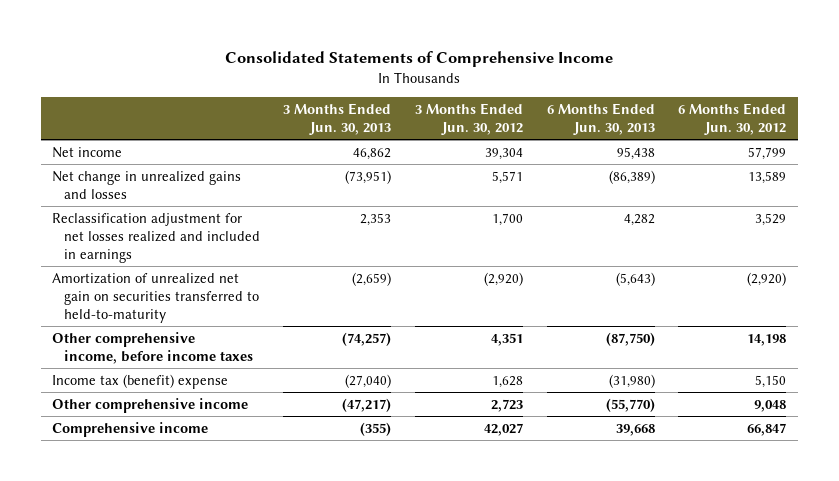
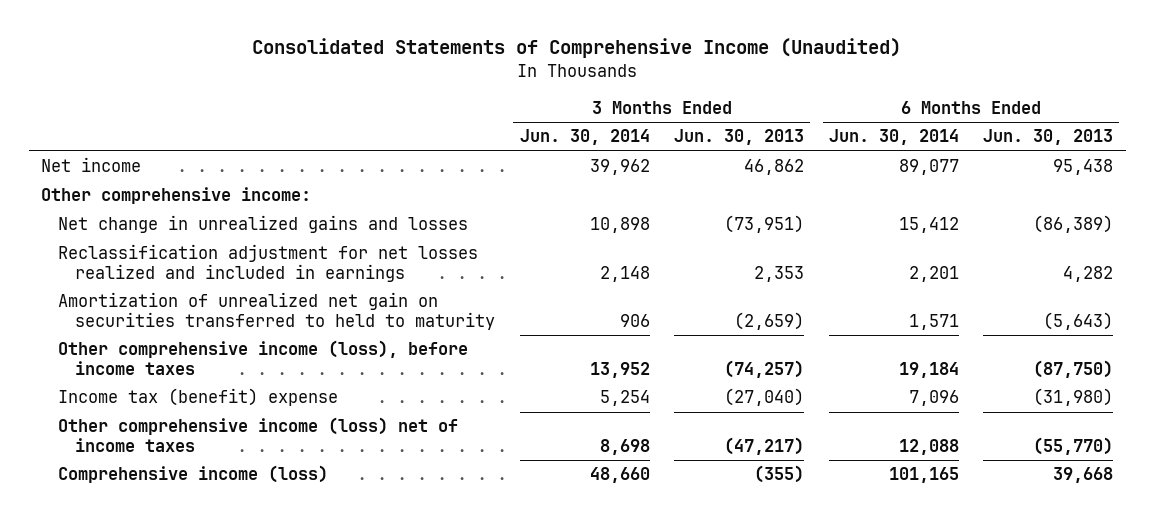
- Consolidated Statements of Comprehensive Income
+ Consolidated Statements of Comprehensive Income (Unaudited)
- | 3 Months Ended Jun. 30, 2013 | 3 Months Ended Jun. 30, 2012 | 6 Months Ended Jun. 30, 2013 | 6 Months Ended Jun. 30, 2012
+ | 3 Months Ended Jun. 30, 2014 | 3 Months Ended Jun. 30, 2013 | 6 Months Ended Jun. 30, 2014 | 6 Months Ended Jun. 30, 2013
+ Other comprehensive income:
- Amortization of unrealized net gain on securities transferred to held-to-maturity | (2,659) | (2,920) | (5,643) | (2,920)
- Other comprehensive income, before income taxes | (74,257) | 4,351 | (87,750) | 14,198
+ Amortization of unrealized net gain on securities transferred to held to maturity | 906 | (2,659) | 1,571 | (5,643)
+ Other comprehensive income (loss), before income taxes | 13,952 | (74,257) | 19,184 | (87,750)
- Other comprehensive income | (47,217) | 2,723 | (55,770) | 9,048
- Comprehensive income | (355) | 42,027 | 39,668 | 66,847
+ Other comprehensive income (loss) net of income taxes | 8,698 | (47,217) | 12,088 | (55,770)
+ Comprehensive income (loss) | 48,660 | (355) | 101,165 | 39,668

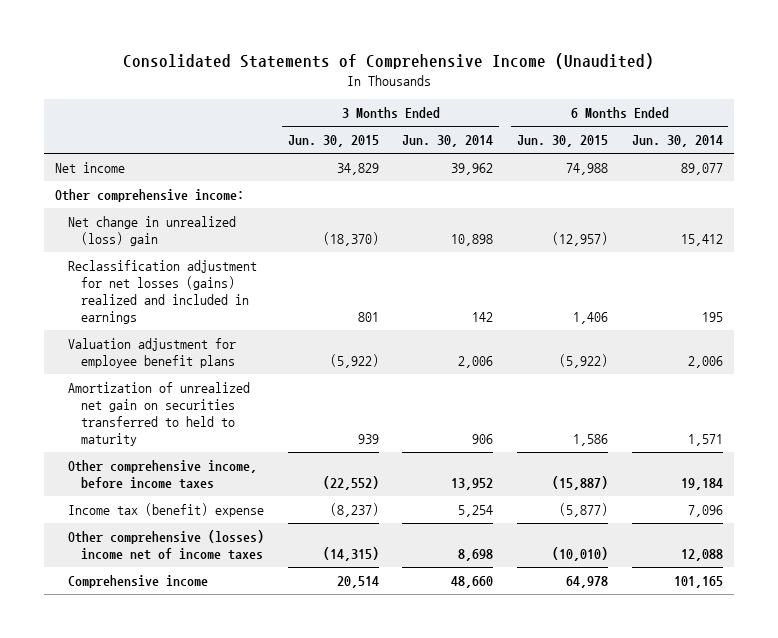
- | 3 Months Ended Jun. 30, 2014 | 3 Months Ended Jun. 30, 2013 | 6 Months Ended Jun. 30, 2014 | 6 Months Ended Jun. 30, 2013
+ | 3 Months Ended Jun. 30, 2015 | 3 Months Ended Jun. 30, 2014 | 6 Months Ended Jun. 30, 2015 | 6 Months Ended Jun. 30, 2014
- Net change in unrealized gains and losses | 10,898 | (73,951) | 15,412 | (86,389)
- Reclassification adjustment for net losses realized and included in earnings | 2,148 | 2,353 | 2,201 | 4,282
+ Net change in unrealized (loss) gain | (18,370) | 10,898 | (12,957) | 15,412
+ Reclassification adjustment for net losses (gains) realized and included in earnings | 801 | 142 | 1,406 | 195
+ Valuation adjustment for employee benefit plans | (5,922) | 2,006 | (5,922) | 2,006
- Other comprehensive income (loss), before income taxes | 13,952 | (74,257) | 19,184 | (87,750)
+ Other comprehensive income, before income taxes | (22,552) | 13,952 | (15,887) | 19,184
- Other comprehensive income (loss) net of income taxes | 8,698 | (47,217) | 12,088 | (55,770)
- Comprehensive income (loss) | 48,660 | (355) | 101,165 | 39,668
+ Other comprehensive (losses) income net of income taxes | (14,315) | 8,698 | (10,010) | 12,088
+ Comprehensive income | 20,514 | 48,660 | 64,978 | 101,165

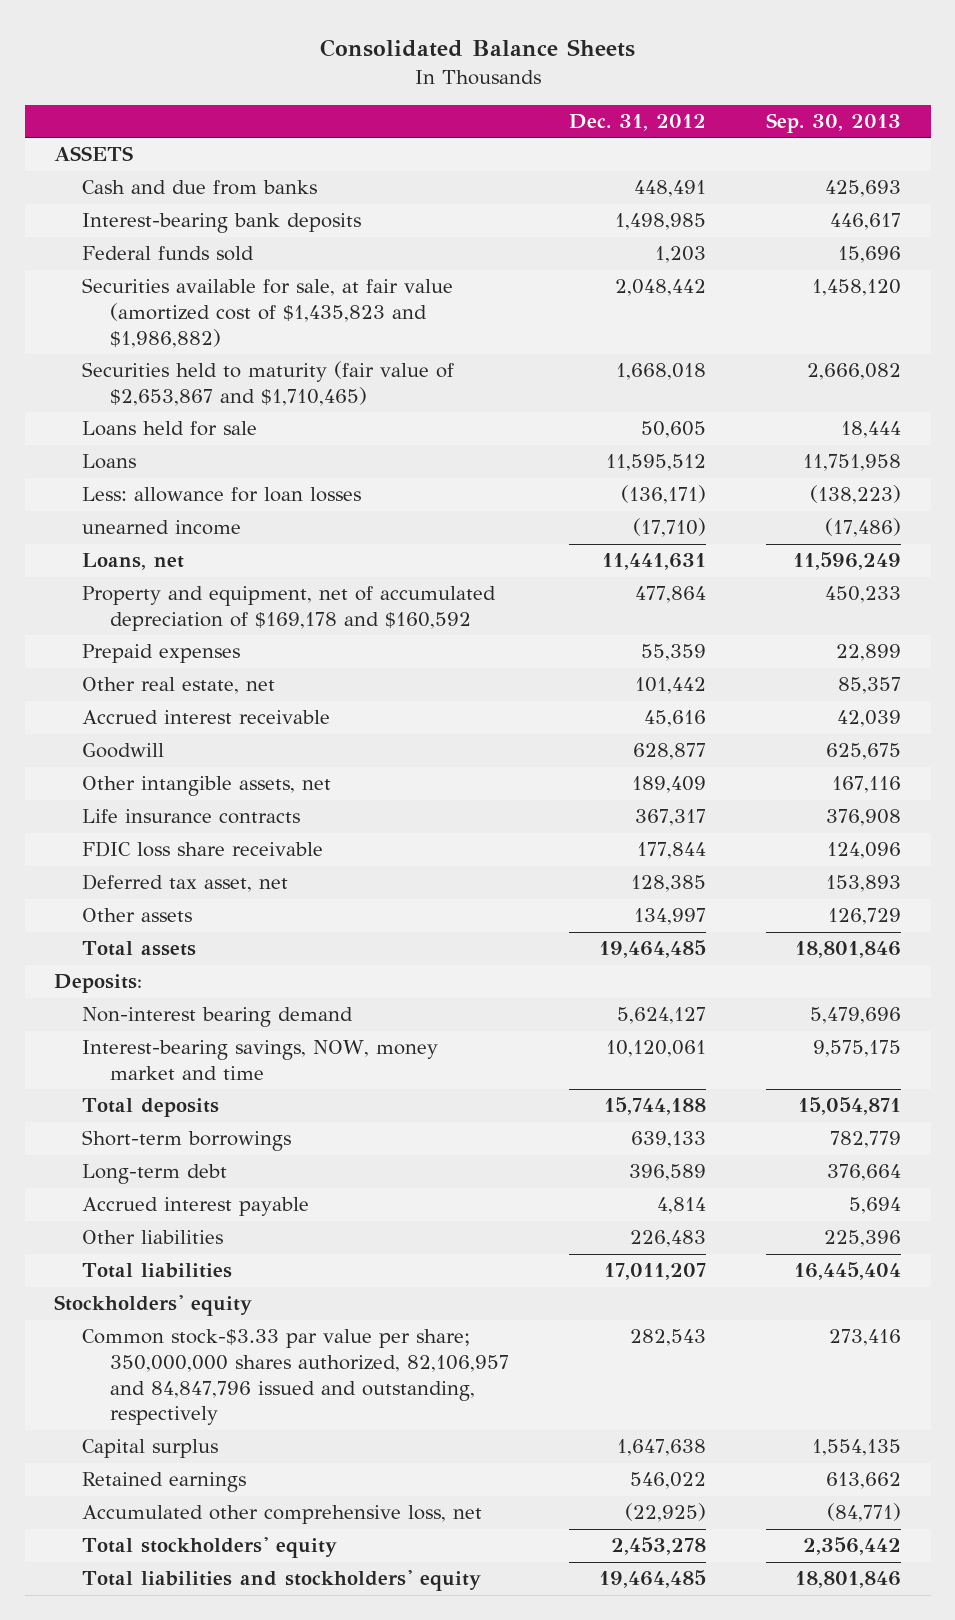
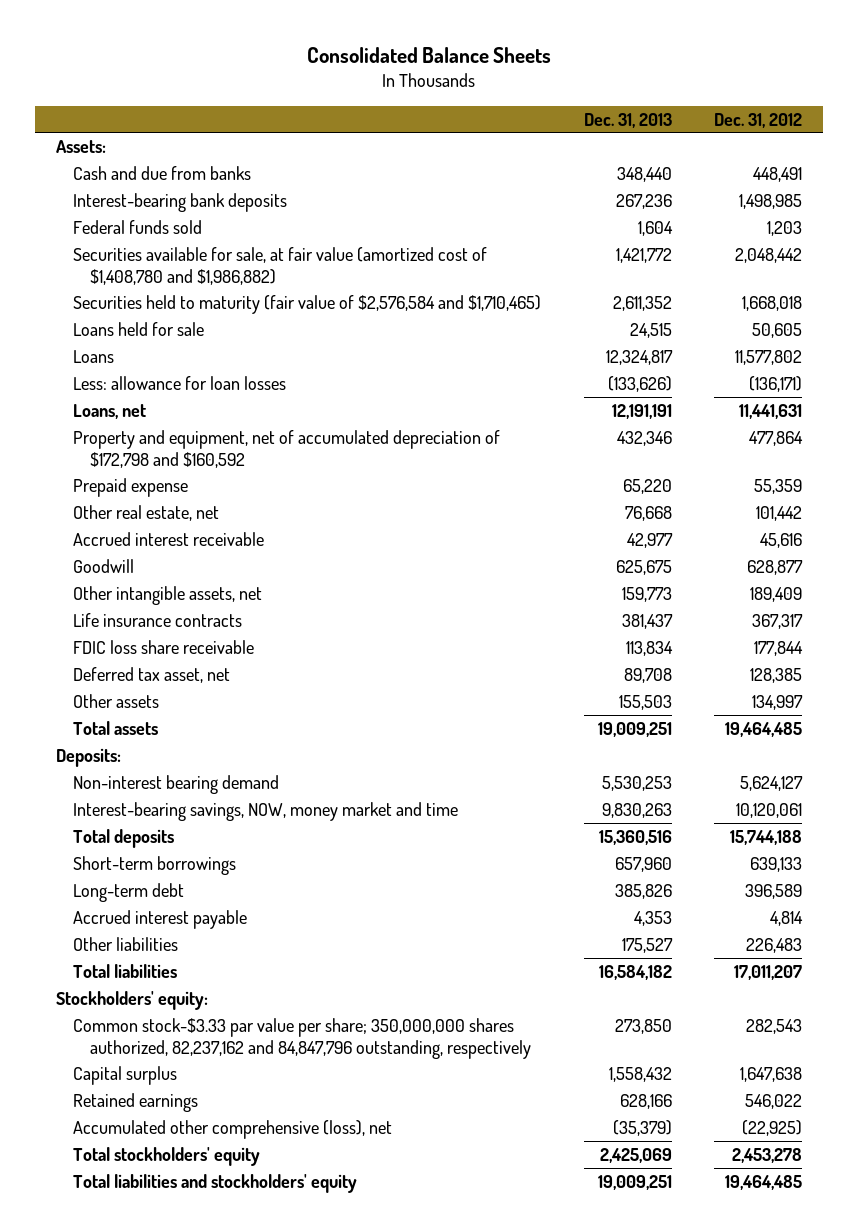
- | Dec. 31, 2012 | Sep. 30, 2013
+ | Dec. 31, 2013 | Dec. 31, 2012
- ASSETS
+ Assets:
- Securities available for sale, at fair value (amortized cost of $1,435,823 and $1,986,882) | 2,048,442 | 1,458,120
- Securities held to maturity (fair value of $2,653,867 and $1,710,465) | 1,668,018 | 2,666,082
+ Securities available for sale, at fair value (amortized cost of $1,408,780 and $1,986,882) | 1,421,772 | 2,048,442
+ Securities held to maturity (fair value of $2,576,584 and $1,710,465) | 2,611,352 | 1,668,018
- Loans | 11,595,512 | 11,751,958
+ Loans | 12,324,817 | 11,577,802
- unearned income | (17,710) | (17,486)
- Property and equipment, net of accumulated depreciation of $169,178 and $160,592 | 477,864 | 450,233
- Prepaid expenses | 55,359 | 22,899
+ Property and equipment, net of accumulated depreciation of $172,798 and $160,592 | 432,346 | 477,864
+ Prepaid expense | 65,220 | 55,359
- Stockholders' equity
- Common stock-$3.33 par value per share; 350,000,000 shares authorized, 82,106,957 and 84,847,796 issued and outstanding, respectively | 282,543 | 273,416
+ Stockholders' equity:
+ Common stock-$3.33 par value per share; 350,000,000 shares authorized, 82,237,162 and 84,847,796 outstanding, respectively | 273,850 | 282,543
- Accumulated other comprehensive loss, net | (22,925) | (84,771)
+ Accumulated other comprehensive (loss), net | (35,379) | (22,925)

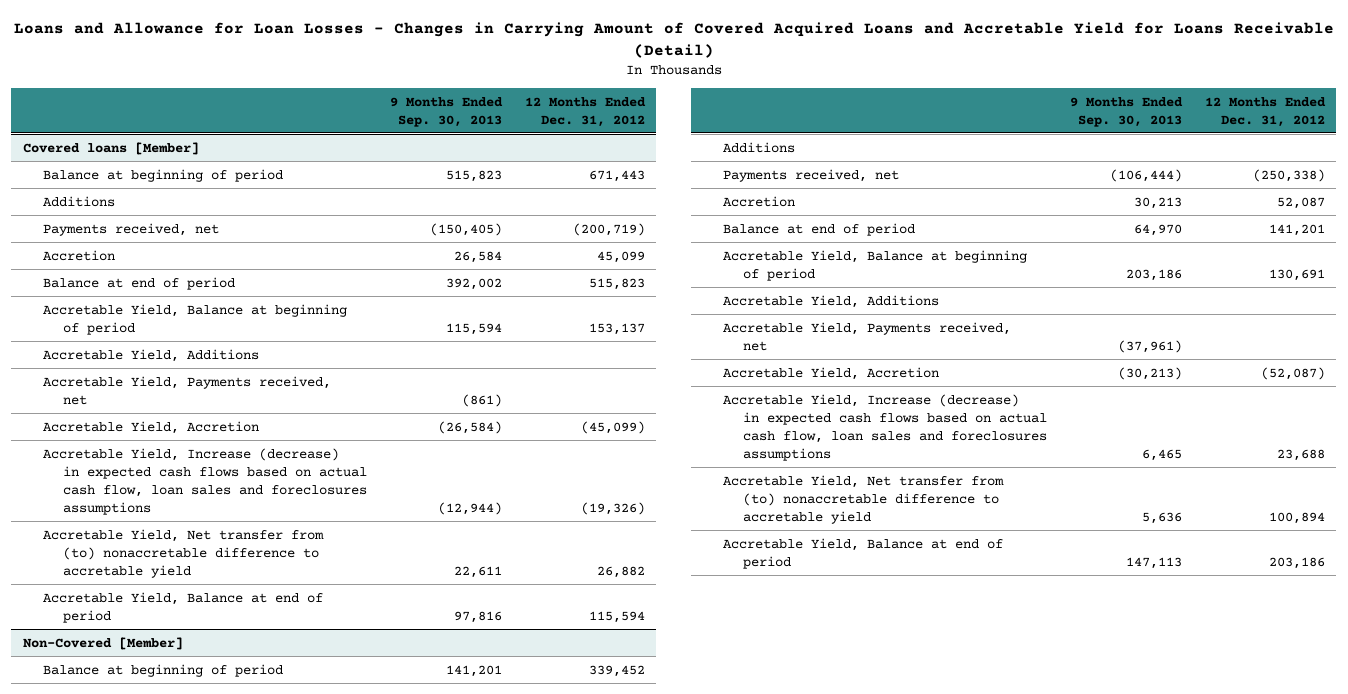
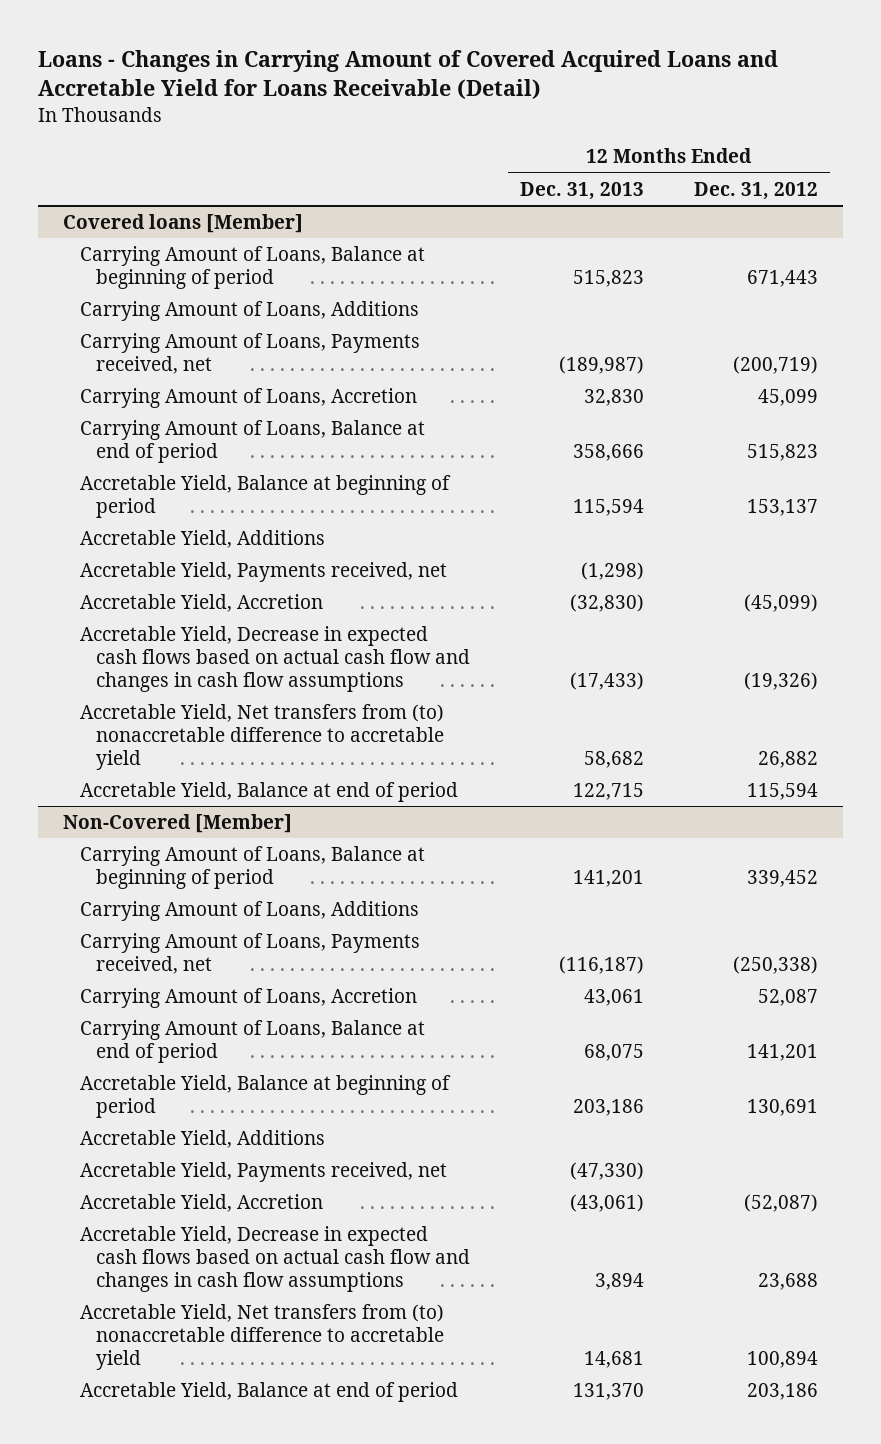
- Loans and Allowance for Loan Losses - Changes in Carrying Amount of Covered Acquired Loans and Accretable Yield for Loans Receivable (Detail)
+ Loans - Changes in Carrying Amount of Covered Acquired Loans and Accretable Yield for Loans Receivable (Detail)
- | 9 Months Ended Sep. 30, 2013 | 12 Months Ended Dec. 31, 2012
+ | 12 Months Ended Dec. 31, 2013 | 12 Months Ended Dec. 31, 2012
@ Covered loans [Member]
- Balance at beginning of period | 515,823 | 671,443
- Additions
- Payments received, net | (150,405) | (200,719)
- Accretion | 26,584 | 45,099
- Balance at end of period | 392,002 | 515,823
+ Carrying Amount of Loans, Balance at beginning of period | 515,823 | 671,443
+ Carrying Amount of Loans, Additions
+ Carrying Amount of Loans, Payments received, net | (189,987) | (200,719)
+ Carrying Amount of Loans, Accretion | 32,830 | 45,099
+ Carrying Amount of Loans, Balance at end of period | 358,666 | 515,823
- Accretable Yield, Increase (decrease) in expected cash flows based on actual cash flow, loan sales and foreclosures assumptions | (12,944) | (19,326)
- Accretable Yield, Net transfer from (to) nonaccretable difference to accretable yield | 22,611 | 26,882
+ Accretable Yield, Decrease in expected cash flows based on actual cash flow and changes in cash flow assumptions | (17,433) | (19,326)
+ Accretable Yield, Net transfers from (to) nonaccretable difference to accretable yield | 58,682 | 26,882
@ Non-Covered [Member]
- Balance at beginning of period | 141,201 | 339,452
- Additions
- Payments received, net | (106,444) | (250,338)
- Accretion | 30,213 | 52,087
- Balance at end of period | 64,970 | 141,201
+ Carrying Amount of Loans, Balance at beginning of period | 141,201 | 339,452
+ Carrying Amount of Loans, Additions
+ Carrying Amount of Loans, Payments received, net | (116,187) | (250,338)
+ Carrying Amount of Loans, Accretion | 43,061 | 52,087
+ Carrying Amount of Loans, Balance at end of period | 68,075 | 141,201
- Accretable Yield, Increase (decrease) in expected cash flows based on actual cash flow, loan sales and foreclosures assumptions | 6,465 | 23,688
- Accretable Yield, Net transfer from (to) nonaccretable difference to accretable yield | 5,636 | 100,894
+ Accretable Yield, Decrease in expected cash flows based on actual cash flow and changes in cash flow assumptions | 3,894 | 23,688
+ Accretable Yield, Net transfers from (to) nonaccretable difference to accretable yield | 14,681 | 100,894

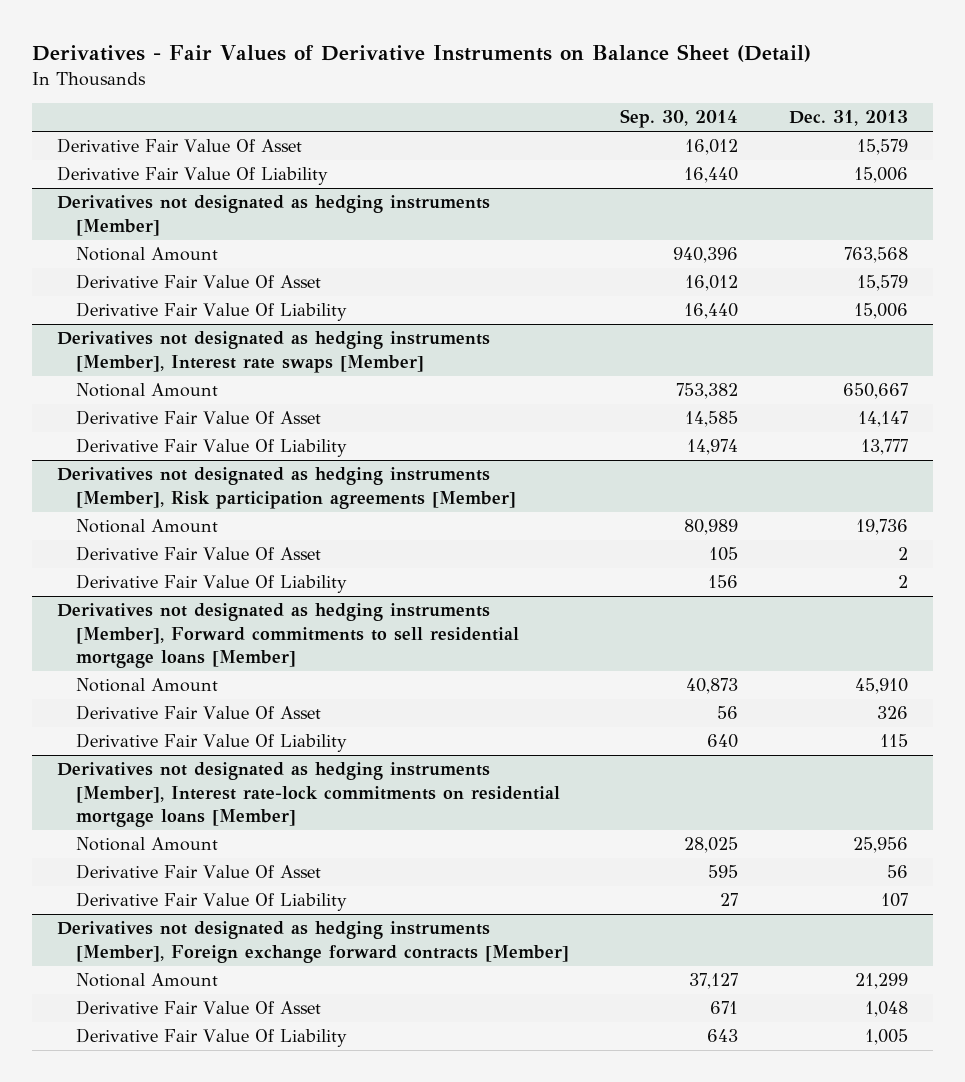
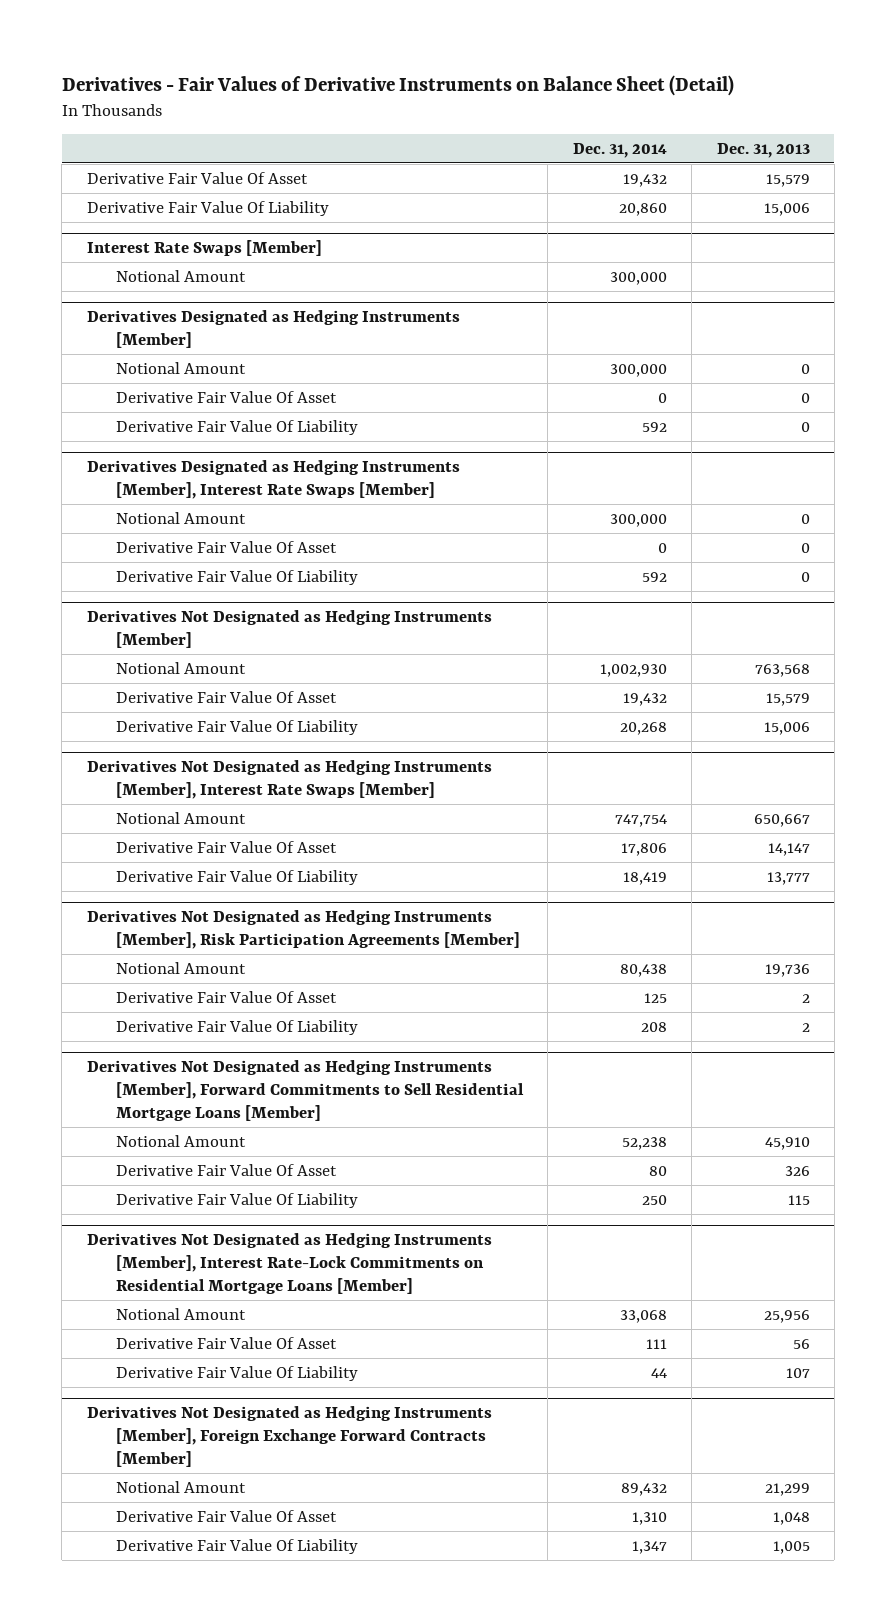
- | Sep. 30, 2014 | Dec. 31, 2013
+ | Dec. 31, 2014 | Dec. 31, 2013
- Derivatives not designated as hedging instruments [Member]
+ Interest Rate Swaps [Member]
+ Notional Amount | 300,000 |
+ Derivatives Designated as Hedging Instruments [Member]
+ Notional Amount | 300,000 | 0
+ Derivative Fair Value Of Asset | 0 | 0
+ Derivative Fair Value Of Liability | 592 | 0
+ Derivatives Designated as Hedging Instruments [Member], Interest Rate Swaps [Member]
+ Notional Amount | 300,000 | 0
+ Derivative Fair Value Of Asset | 0 | 0
+ Derivative Fair Value Of Liability | 592 | 0
+ Derivatives Not Designated as Hedging Instruments [Member]
- Derivatives not designated as hedging instruments [Member], Interest rate swaps [Member]
+ Derivatives Not Designated as Hedging Instruments [Member], Interest Rate Swaps [Member]
- Derivatives not designated as hedging instruments [Member], Risk participation agreements [Member]
+ Derivatives Not Designated as Hedging Instruments [Member], Risk Participation Agreements [Member]
- Derivatives not designated as hedging instruments [Member], Forward commitments to sell residential mortgage loans [Member]
+ Derivatives Not Designated as Hedging Instruments [Member], Forward Commitments to Sell Residential Mortgage Loans [Member]
- Derivatives not designated as hedging instruments [Member], Interest rate-lock commitments on residential mortgage loans [Member]
+ Derivatives Not Designated as Hedging Instruments [Member], Interest Rate-Lock Commitments on Residential Mortgage Loans [Member]
- Derivatives not designated as hedging instruments [Member], Foreign exchange forward contracts [Member]
+ Derivatives Not Designated as Hedging Instruments [Member], Foreign Exchange Forward Contracts [Member]

